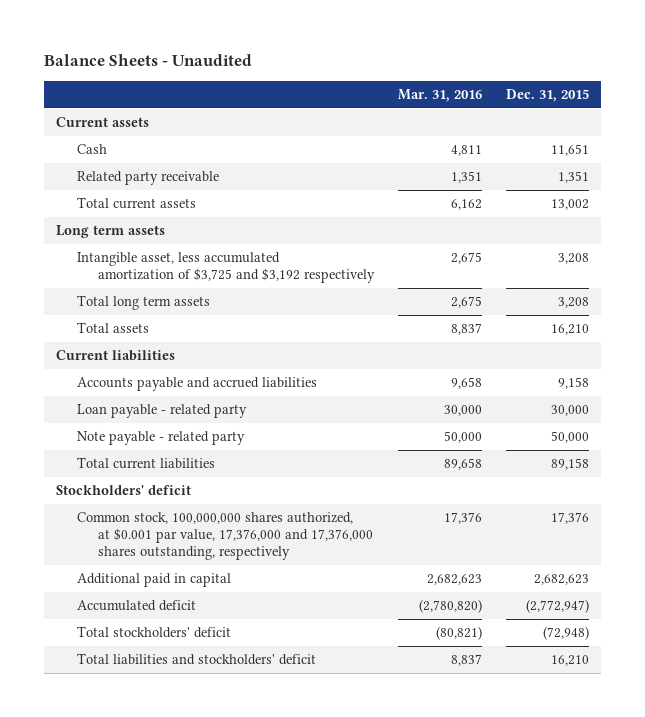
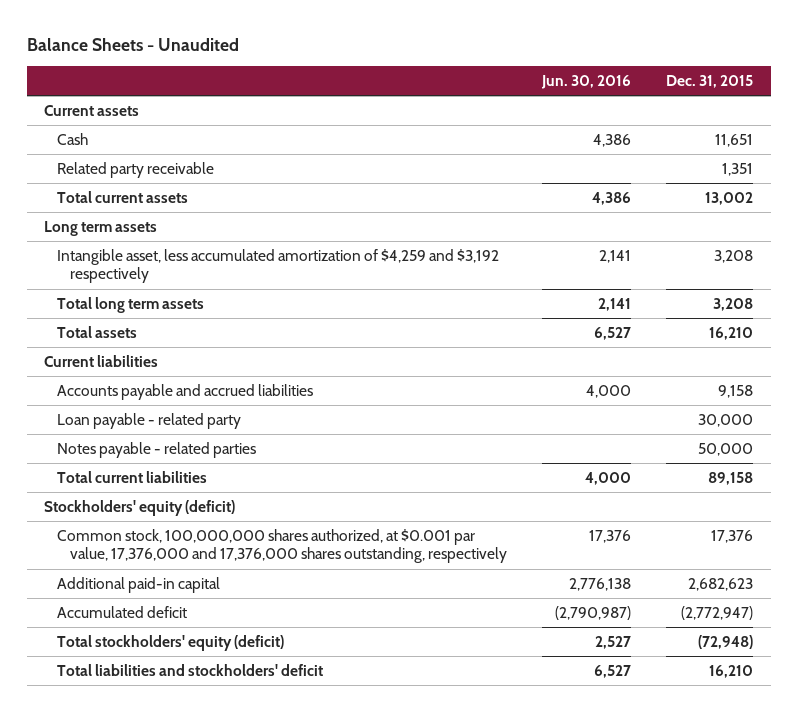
- | Mar. 31, 2016 | Dec. 31, 2015
+ | Jun. 30, 2016 | Dec. 31, 2015
- Intangible asset, less accumulated amortization of $3,725 and $3,192 respectively | 2,675 | 3,208
+ Intangible asset, less accumulated amortization of $4,259 and $3,192 respectively | 2,141 | 3,208
- Note payable - related party | 50,000 | 50,000
+ Notes payable - related parties | | 50,000
- Stockholders' deficit
+ Stockholders' equity (deficit)
- Additional paid in capital | 2,682,623 | 2,682,623
+ Additional paid-in capital | 2,776,138 | 2,682,623
- Total stockholders' deficit | (80,821) | (72,948)
+ Total stockholders' equity (deficit) | 2,527 | (72,948)

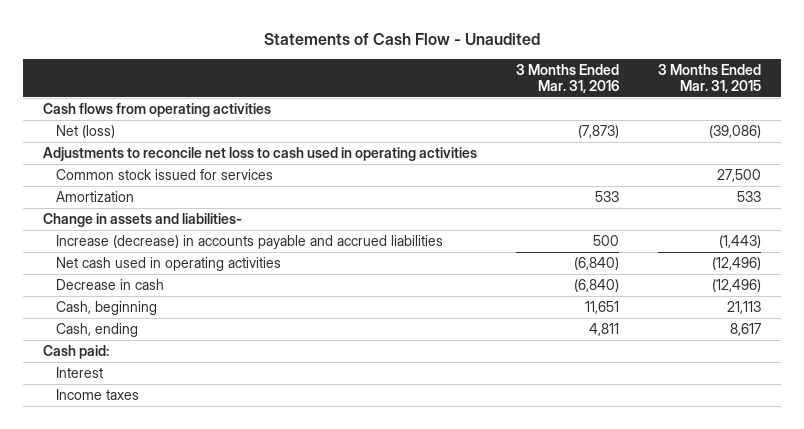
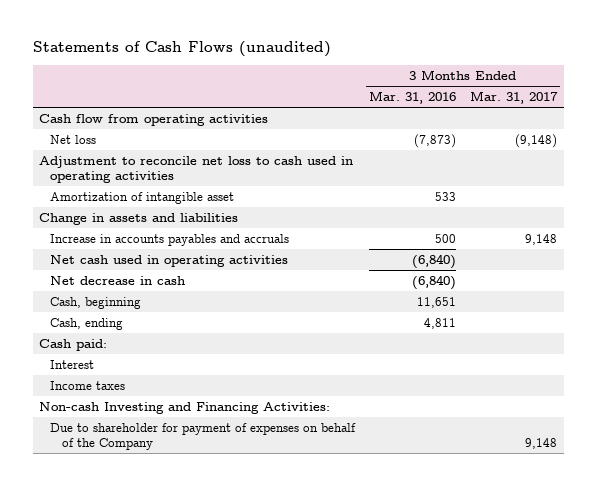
- Statements of Cash Flow - Unaudited
+ Statements of Cash Flows (unaudited)
- | 3 Months Ended Mar. 31, 2016 | 3 Months Ended Mar. 31, 2015
+ | 3 Months Ended Mar. 31, 2016 | 3 Months Ended Mar. 31, 2017
- Cash flows from operating activities
- Net (loss) | (7,873) | (39,086)
- Adjustments to reconcile net loss to cash used in operating activities
- Common stock issued for services | | 27,500
- Amortization | 533 | 533
- Change in assets and liabilities-
- Increase (decrease) in accounts payable and accrued liabilities | 500 | (1,443)
+ Cash flow from operating activities
+ Net loss | (7,873) | (9,148)
+ Adjustment to reconcile net loss to cash used in operating activities
+ Amortization of intangible asset | 533 |
+ Change in assets and liabilities
+ Increase in accounts payables and accruals | 500 | 9,148
- Decrease in cash | (6,840) | (12,496)
+ Net decrease in cash | (6,840) |
+ Non-cash Investing and Financing Activities:
+ Due to shareholder for payment of expenses on behalf of the Company | | 9,148

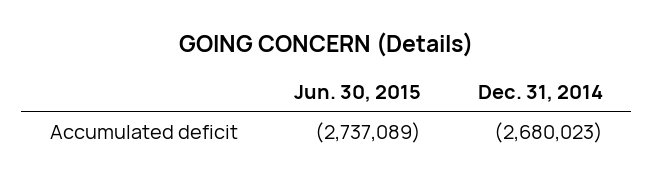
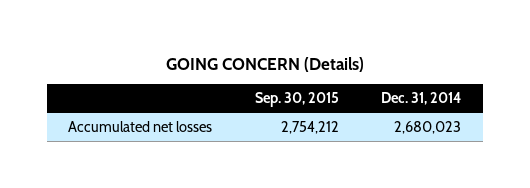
- | Jun. 30, 2015 | Dec. 31, 2014
+ | Sep. 30, 2015 | Dec. 31, 2014
- Accumulated deficit | (2,737,089) | (2,680,023)
+ Accumulated net losses | 2,754,212 | 2,680,023

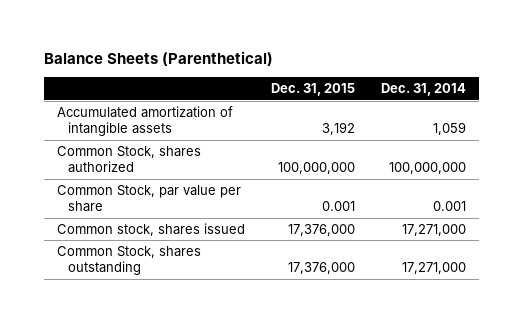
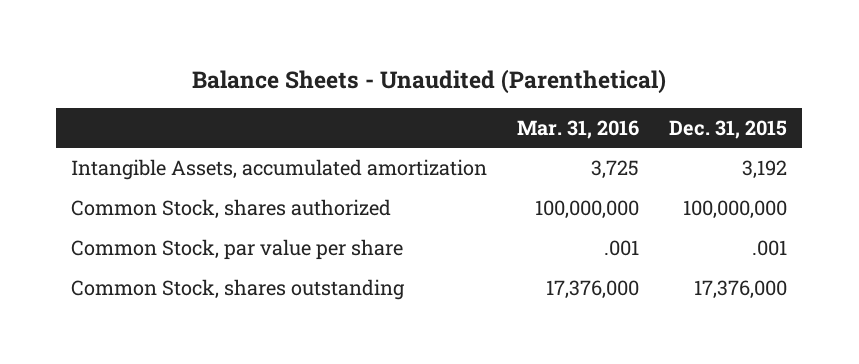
- Balance Sheets (Parenthetical)
+ Balance Sheets - Unaudited (Parenthetical)
- | Dec. 31, 2015 | Dec. 31, 2014
+ | Mar. 31, 2016 | Dec. 31, 2015
- Accumulated amortization of intangible assets | 3,192 | 1,059
+ Intangible Assets, accumulated amortization | 3,725 | 3,192
- Common Stock, par value per share | 0.001 | 0.001
- Common stock, shares issued | 17,376,000 | 17,271,000
+ Common Stock, par value per share | .001 | .001

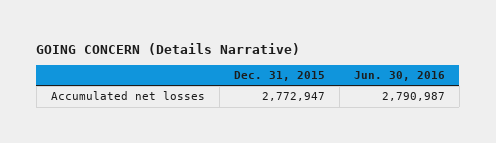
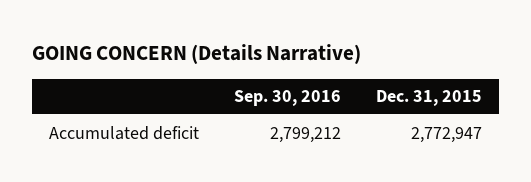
- | Dec. 31, 2015 | Jun. 30, 2016
+ | Sep. 30, 2016 | Dec. 31, 2015
- Accumulated net losses | 2,772,947 | 2,790,987
+ Accumulated deficit | 2,799,212 | 2,772,947

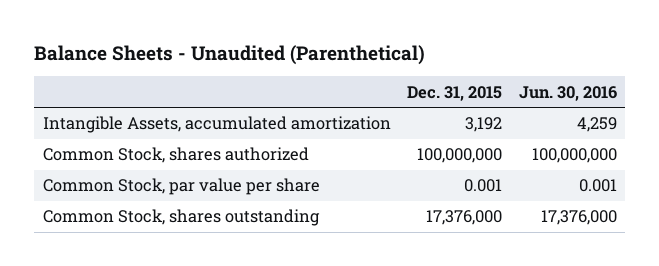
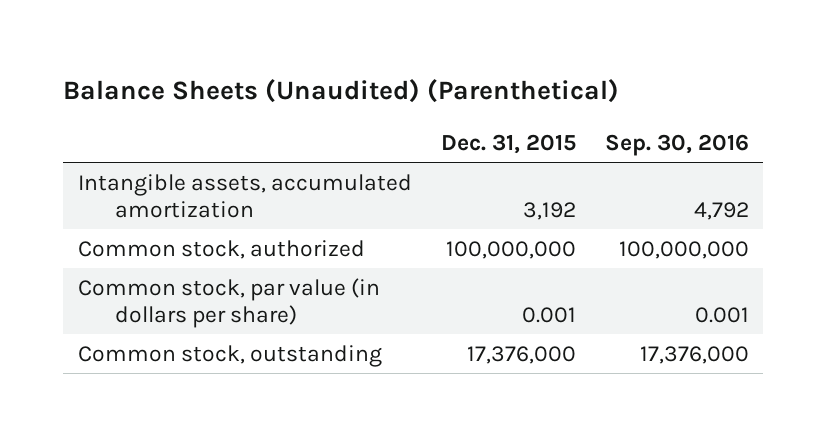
- Balance Sheets - Unaudited (Parenthetical)
+ Balance Sheets (Unaudited) (Parenthetical)
- | Dec. 31, 2015 | Jun. 30, 2016
+ | Dec. 31, 2015 | Sep. 30, 2016
- Intangible Assets, accumulated amortization | 3,192 | 4,259
- Common Stock, shares authorized | 100,000,000 | 100,000,000
- Common Stock, par value per share | 0.001 | 0.001
- Common Stock, shares outstanding | 17,376,000 | 17,376,000
+ Intangible assets, accumulated amortization | 3,192 | 4,792
+ Common stock, authorized | 100,000,000 | 100,000,000
+ Common stock, par value (in dollars per share) | 0.001 | 0.001
+ Common stock, outstanding | 17,376,000 | 17,376,000

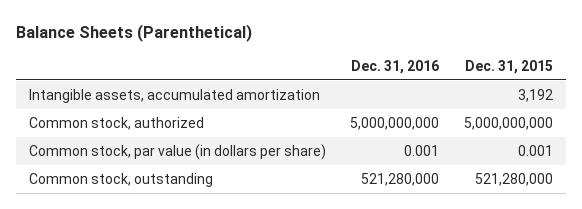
- Balance Sheets (Unaudited) (Parenthetical)
+ Balance Sheets (Parenthetical)
- | Dec. 31, 2015 | Sep. 30, 2016
+ | Dec. 31, 2016 | Dec. 31, 2015
- Common stock, authorized | 100,000,000 | 100,000,000
+ Common stock, authorized | 5,000,000,000 | 5,000,000,000
- Common stock, outstanding | 17,376,000 | 17,376,000
+ Common stock, outstanding | 521,280,000 | 521,280,000

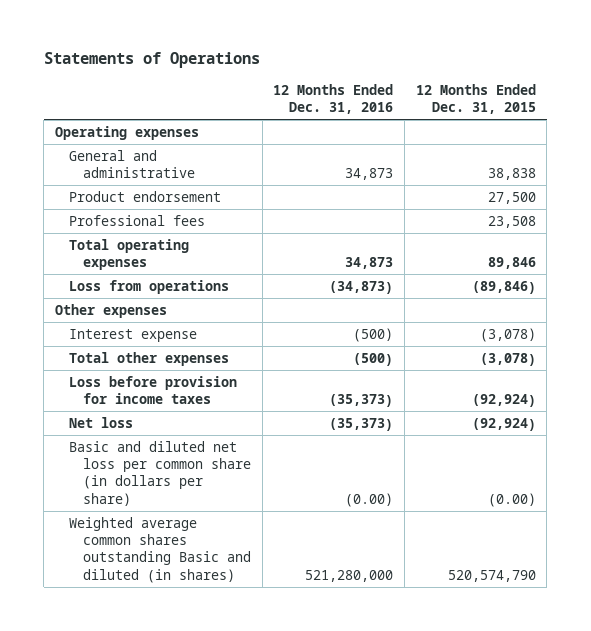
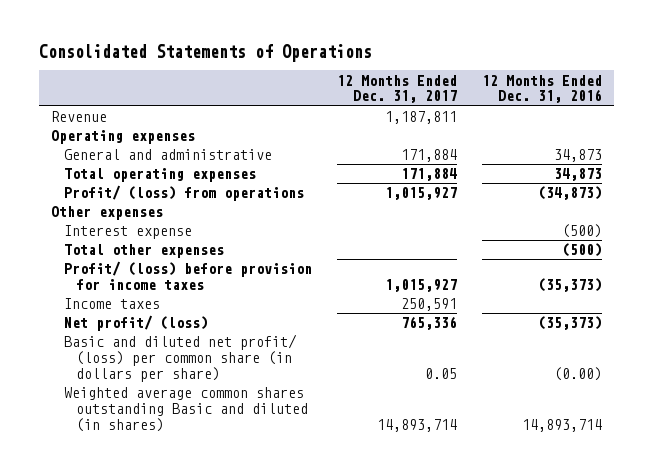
- Statements of Operations
+ Consolidated Statements of Operations
- | 12 Months Ended Dec. 31, 2016 | 12 Months Ended Dec. 31, 2015
+ | 12 Months Ended Dec. 31, 2017 | 12 Months Ended Dec. 31, 2016
+ Revenue | 1,187,811 |
- Product endorsement | | 27,500
- Professional fees | | 23,508
- Loss from operations | (34,873) | (89,846)
+ Profit/ (loss) from operations | 1,015,927 | (34,873)
- Loss before provision for income taxes | (35,373) | (92,924)
- Net loss | (35,373) | (92,924)
- Basic and diluted net loss per common share (in dollars per share) | (0.00) | (0.00)
- Weighted average common shares outstanding Basic and diluted (in shares) | 521,280,000 | 520,574,790
+ Profit/ (loss) before provision for income taxes | 1,015,927 | (35,373)
+ Income taxes | 250,591 |
+ Net profit/ (loss) | 765,336 | (35,373)
+ Basic and diluted net profit/ (loss) per common share (in dollars per share) | 0.05 | (0.00)
+ Weighted average common shares outstanding Basic and diluted (in shares) | 14,893,714 | 14,893,714

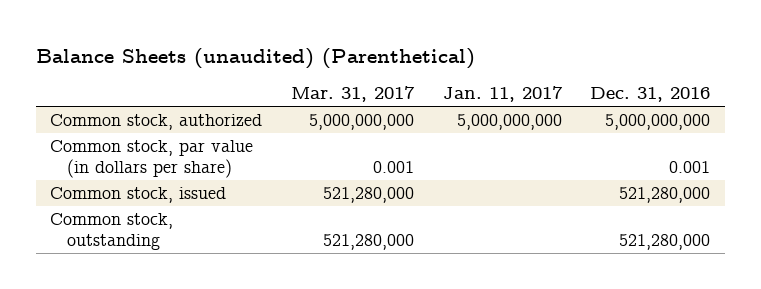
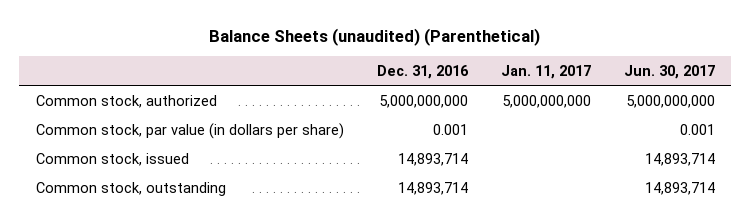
- | Mar. 31, 2017 | Jan. 11, 2017 | Dec. 31, 2016
+ | Dec. 31, 2016 | Jan. 11, 2017 | Jun. 30, 2017
- Common stock, issued | 521,280,000 | | 521,280,000
- Common stock, outstanding | 521,280,000 | | 521,280,000
+ Common stock, issued | 14,893,714 | | 14,893,714
+ Common stock, outstanding | 14,893,714 | | 14,893,714

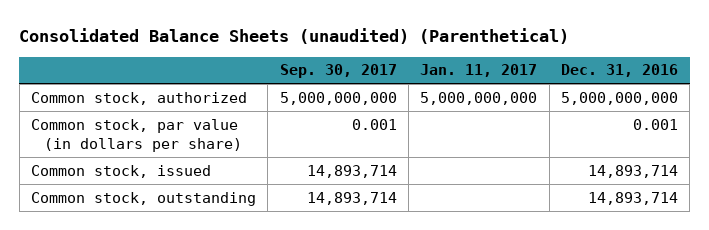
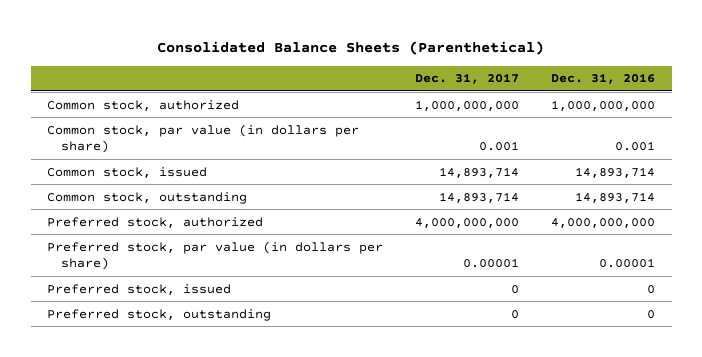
- Consolidated Balance Sheets (unaudited) (Parenthetical)
+ Consolidated Balance Sheets (Parenthetical)
- | Sep. 30, 2017 | Jan. 11, 2017 | Dec. 31, 2016
+ | Dec. 31, 2017 | Dec. 31, 2016
- Common stock, authorized | 5,000,000,000 | 5,000,000,000 | 5,000,000,000
+ Common stock, authorized | 1,000,000,000 | 1,000,000,000
+ Preferred stock, authorized | 4,000,000,000 | 4,000,000,000
+ Preferred stock, par value (in dollars per share) | 0.00001 | 0.00001
+ Preferred stock, issued | 0 | 0
+ Preferred stock, outstanding | 0 | 0

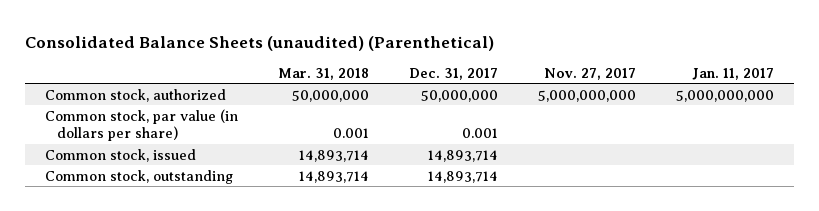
- Consolidated Balance Sheets (Parenthetical)
+ Consolidated Balance Sheets (unaudited) (Parenthetical)
- | Dec. 31, 2017 | Dec. 31, 2016
+ | Mar. 31, 2018 | Dec. 31, 2017 | Nov. 27, 2017 | Jan. 11, 2017
- Common stock, authorized | 1,000,000,000 | 1,000,000,000
+ Common stock, authorized | 50,000,000 | 50,000,000 | 5,000,000,000 | 5,000,000,000
- Preferred stock, authorized | 4,000,000,000 | 4,000,000,000
- Preferred stock, par value (in dollars per share) | 0.00001 | 0.00001
- Preferred stock, issued | 0 | 0
- Preferred stock, outstanding | 0 | 0

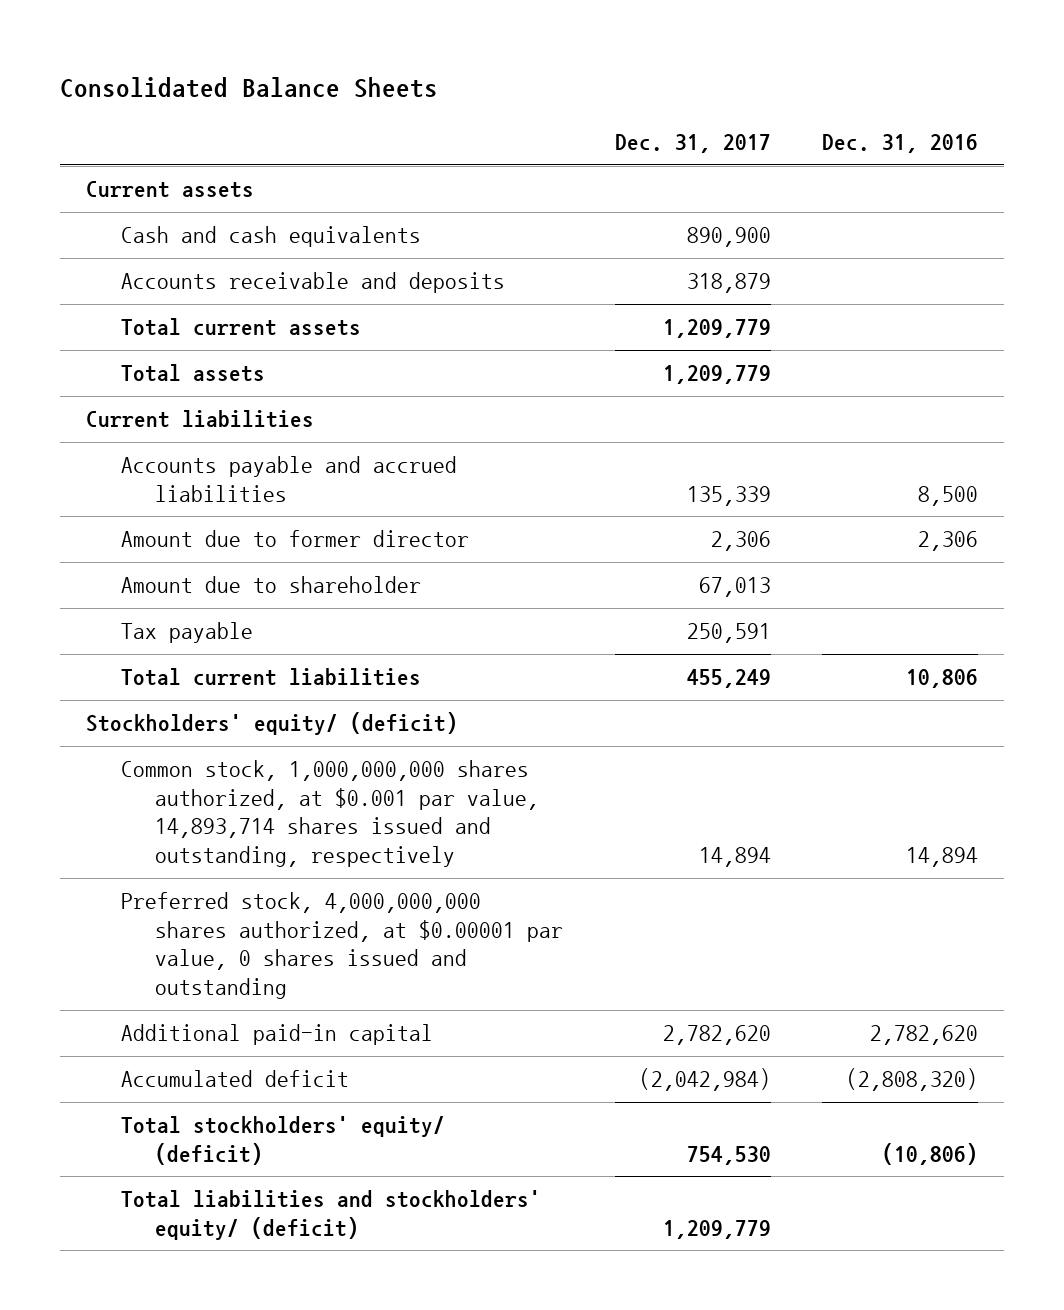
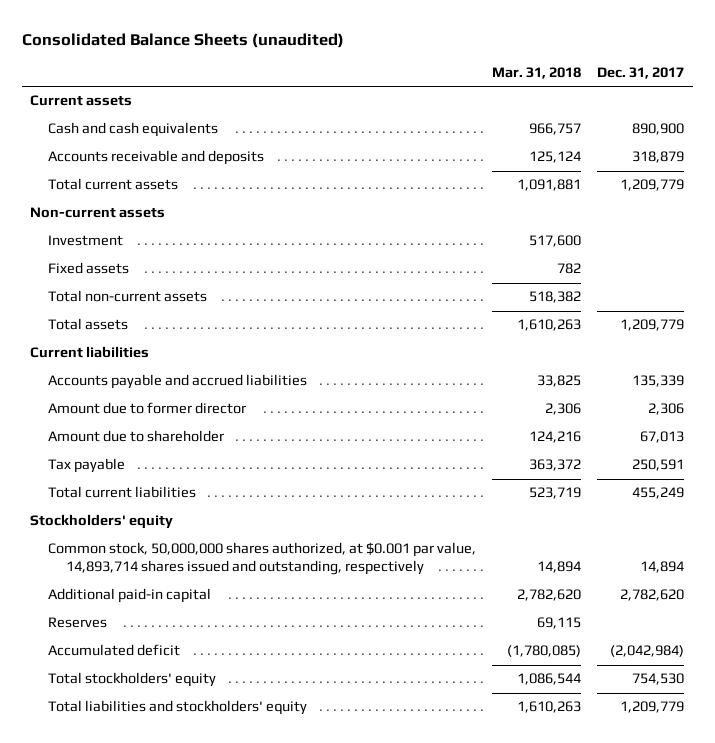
- Consolidated Balance Sheets
+ Consolidated Balance Sheets (unaudited)
- | Dec. 31, 2017 | Dec. 31, 2016
+ | Mar. 31, 2018 | Dec. 31, 2017
+ Non-current assets
+ Investment | 517,600 |
+ Fixed assets | 782 |
+ Total non-current assets | 518,382 |
- Stockholders' equity/ (deficit)
- Common stock, 1,000,000,000 shares authorized, at $0.001 par value, 14,893,714 shares issued and outstanding, respectively | 14,894 | 14,894
- Preferred stock, 4,000,000,000 shares authorized, at $0.00001 par value, 0 shares issued and outstanding
+ Stockholders' equity
+ Common stock, 50,000,000 shares authorized, at $0.001 par value, 14,893,714 shares issued and outstanding, respectively | 14,894 | 14,894
+ Reserves | 69,115 |
- Total stockholders' equity/ (deficit) | 754,530 | (10,806)
- Total liabilities and stockholders' equity/ (deficit) | 1,209,779 |
+ Total stockholders' equity | 1,086,544 | 754,530
+ Total liabilities and stockholders' equity | 1,610,263 | 1,209,779

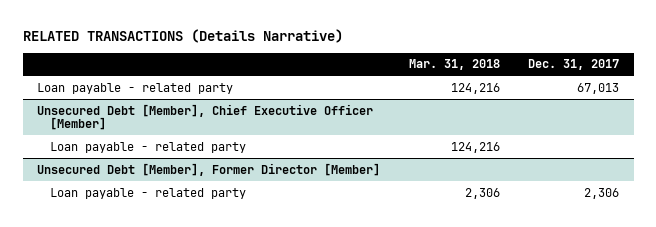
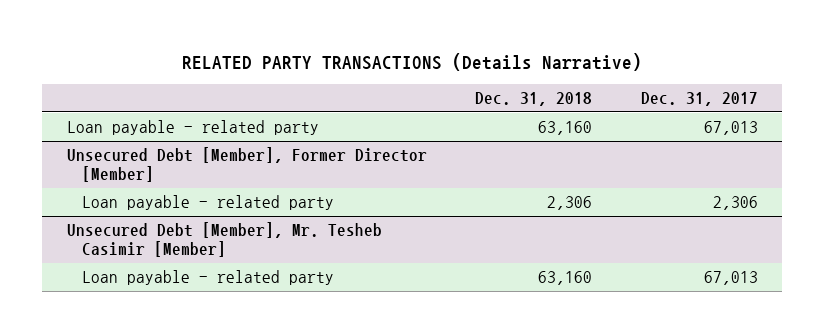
- RELATED TRANSACTIONS (Details Narrative)
+ RELATED PARTY TRANSACTIONS (Details Narrative)
- | Mar. 31, 2018 | Dec. 31, 2017
+ | Dec. 31, 2018 | Dec. 31, 2017
- Unsecured Debt [Member], Chief Executive Officer [Member]
- Loan payable - related party | 124,216 |
+ Unsecured Debt [Member], Mr. Tesheb Casimir [Member]
+ Loan payable - related party | 63,160 | 67,013

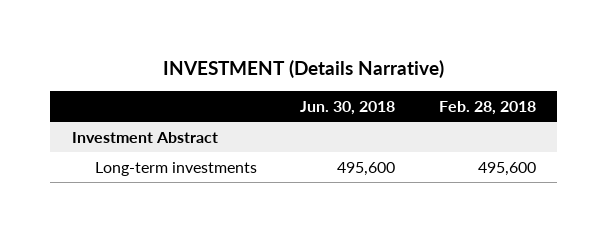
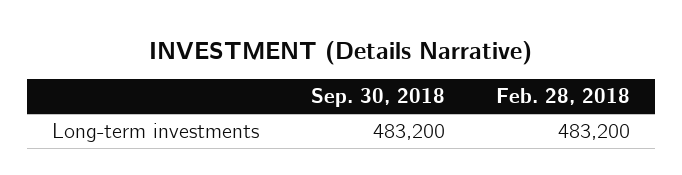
- | Jun. 30, 2018 | Feb. 28, 2018
+ | Sep. 30, 2018 | Feb. 28, 2018
- Investment Abstract
- Long-term investments | 495,600 | 495,600
+ Long-term investments | 483,200 | 483,200

